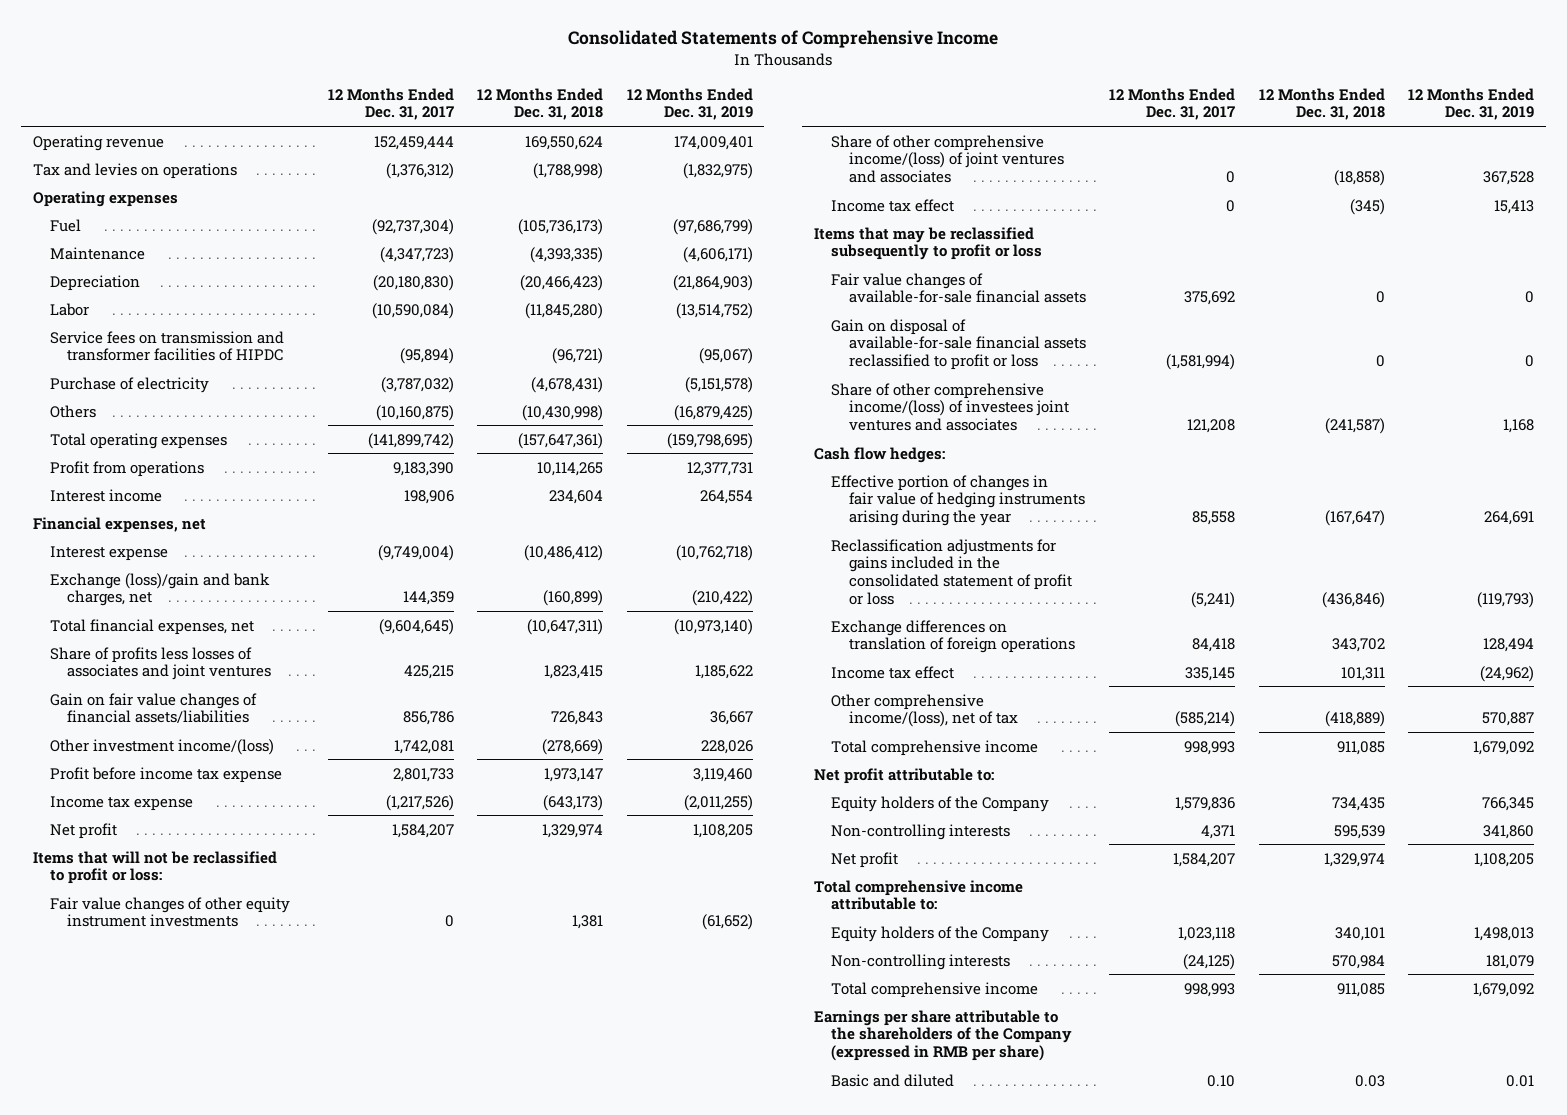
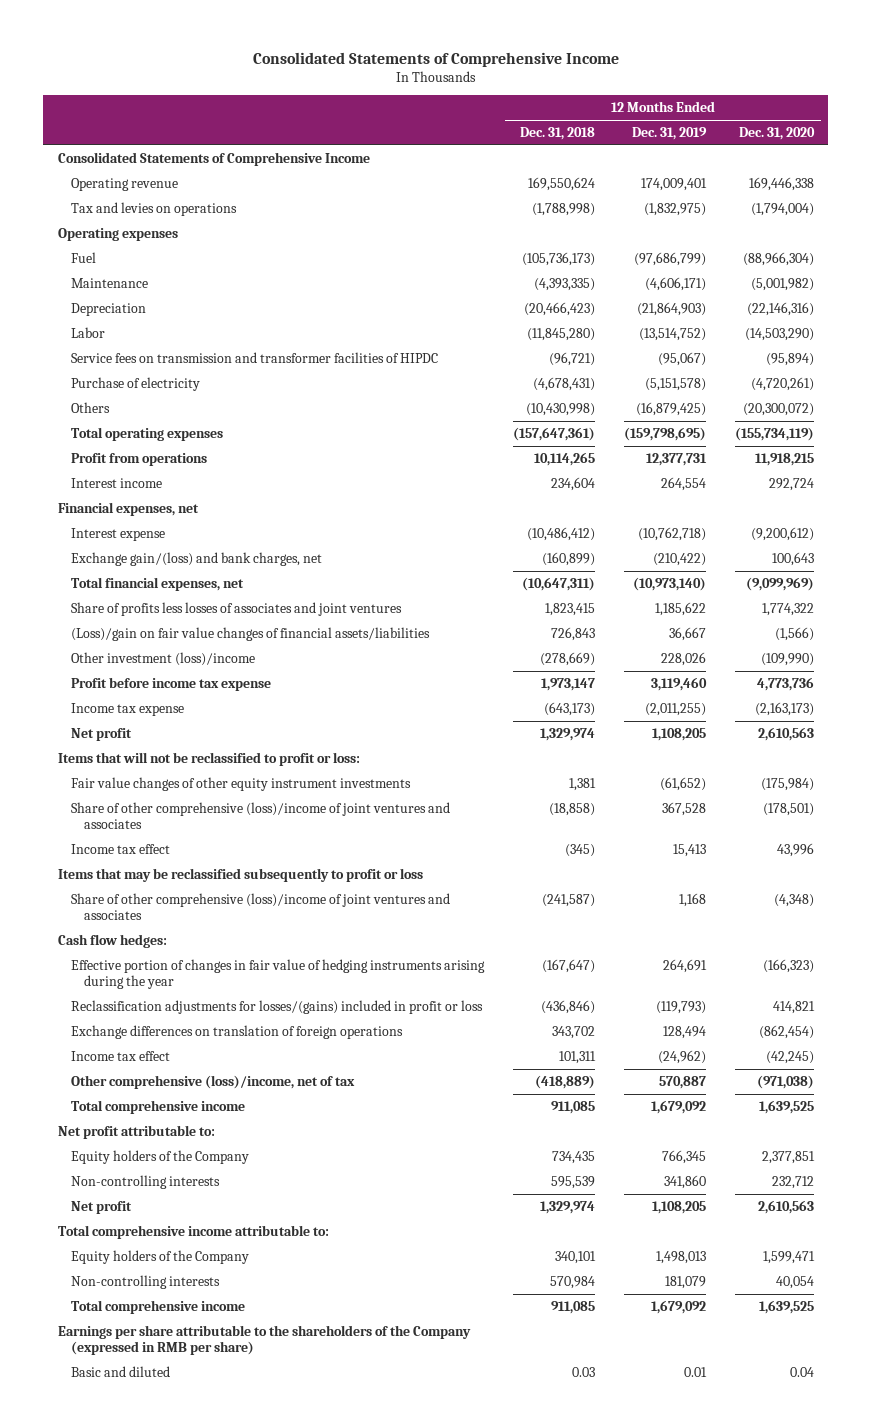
- | 12 Months Ended Dec. 31, 2017 | 12 Months Ended Dec. 31, 2018 | 12 Months Ended Dec. 31, 2019
+ | 12 Months Ended Dec. 31, 2018 | 12 Months Ended Dec. 31, 2019 | 12 Months Ended Dec. 31, 2020
+ Consolidated Statements of Comprehensive Income
- Exchange (loss)/gain and bank charges, net | 144,359 | (160,899) | (210,422)
+ Exchange gain/(loss) and bank charges, net | (160,899) | (210,422) | 100,643
- Gain on fair value changes of financial assets/liabilities | 856,786 | 726,843 | 36,667
- Other investment income/(loss) | 1,742,081 | (278,669) | 228,026
+ (Loss)/gain on fair value changes of financial assets/liabilities | 726,843 | 36,667 | (1,566)
+ Other investment (loss)/income | (278,669) | 228,026 | (109,990)
- Share of other comprehensive income/(loss) of joint ventures and associates | 0 | (18,858) | 367,528
+ Share of other comprehensive (loss)/income of joint ventures and associates | (18,858) | 367,528 | (178,501)
- Fair value changes of available-for-sale financial assets | 375,692 | 0 | 0
- Gain on disposal of available-for-sale financial assets reclassified to profit or loss | (1,581,994) | 0 | 0
- Share of other comprehensive income/(loss) of investees joint ventures and associates | 121,208 | (241,587) | 1,168
+ Share of other comprehensive (loss)/income of joint ventures and associates | (241,587) | 1,168 | (4,348)
- Reclassification adjustments for gains included in the consolidated statement of profit or loss | (5,241) | (436,846) | (119,793)
+ Reclassification adjustments for losses/(gains) included in profit or loss | (436,846) | (119,793) | 414,821
- Other comprehensive income/(loss), net of tax | (585,214) | (418,889) | 570,887
+ Other comprehensive (loss)/income, net of tax | (418,889) | 570,887 | (971,038)

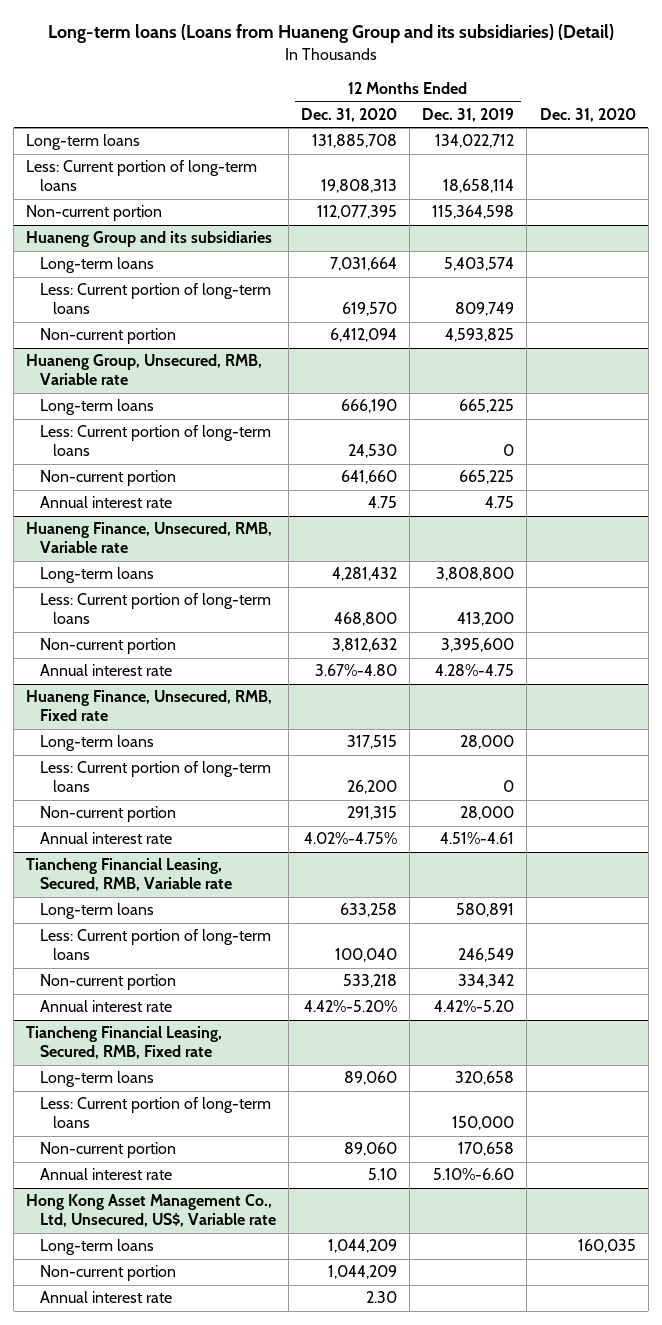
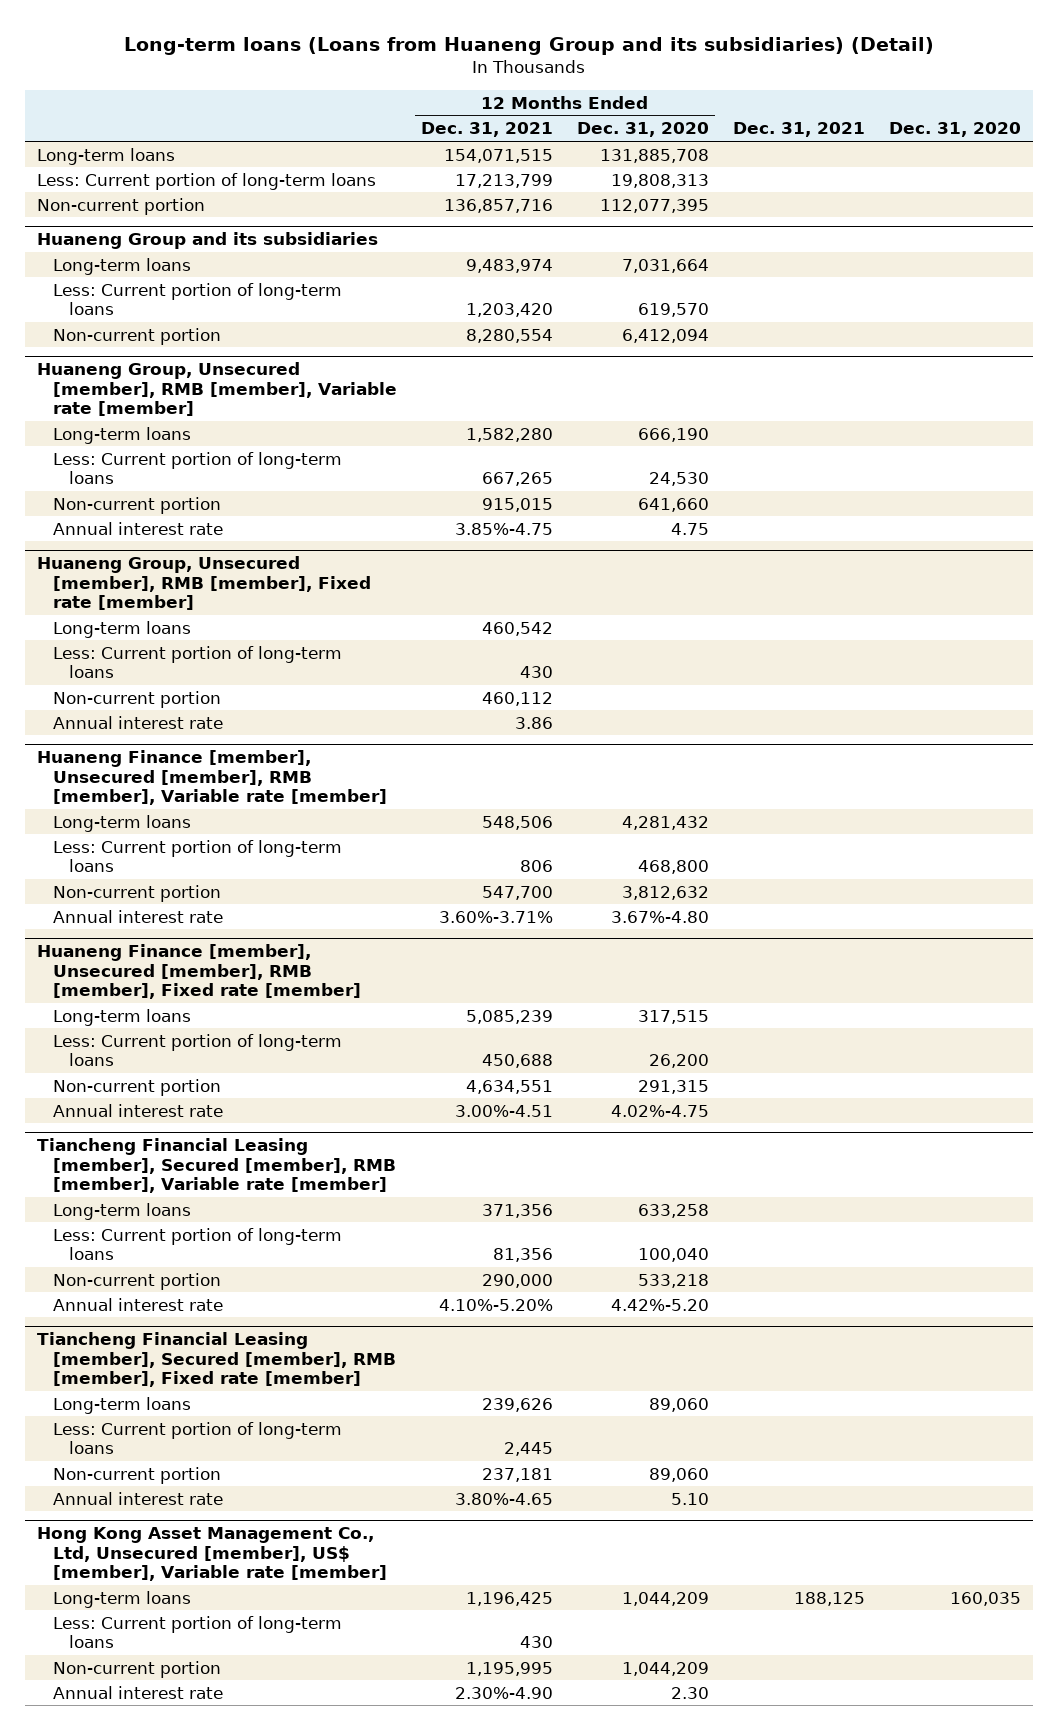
- | 12 Months Ended Dec. 31, 2020 | 12 Months Ended Dec. 31, 2019 | Dec. 31, 2020
+ | 12 Months Ended Dec. 31, 2021 | 12 Months Ended Dec. 31, 2020 | Dec. 31, 2021 | Dec. 31, 2020
- Huaneng Group, Unsecured, RMB, Variable rate
+ Huaneng Group, Unsecured [member], RMB [member], Variable rate [member]
- Huaneng Finance, Unsecured, RMB, Variable rate
+ Huaneng Group, Unsecured [member], RMB [member], Fixed rate [member]
+ Long-term loans | 460,542 | | |
+ Less: Current portion of long-term loans | 430 | | |
+ Non-current portion | 460,112 | | |
+ Annual interest rate | 3.86 | | |
+ Huaneng Finance [member], Unsecured [member], RMB [member], Variable rate [member]
- Huaneng Finance, Unsecured, RMB, Fixed rate
+ Huaneng Finance [member], Unsecured [member], RMB [member], Fixed rate [member]
- Annual interest rate | 4.02%-4.75% | 4.51%-4.61 |
- Tiancheng Financial Leasing, Secured, RMB, Variable rate
+ Annual interest rate | 3.00%-4.51 | 4.02%-4.75 | |
+ Tiancheng Financial Leasing [member], Secured [member], RMB [member], Variable rate [member]
- Annual interest rate | 4.42%-5.20% | 4.42%-5.20 |
- Tiancheng Financial Leasing, Secured, RMB, Fixed rate
+ Annual interest rate | 4.10%-5.20% | 4.42%-5.20 | |
+ Tiancheng Financial Leasing [member], Secured [member], RMB [member], Fixed rate [member]
- Hong Kong Asset Management Co., Ltd, Unsecured, US$, Variable rate
+ Hong Kong Asset Management Co., Ltd, Unsecured [member], US$ [member], Variable rate [member]
+ Less: Current portion of long-term loans | 430 | | |

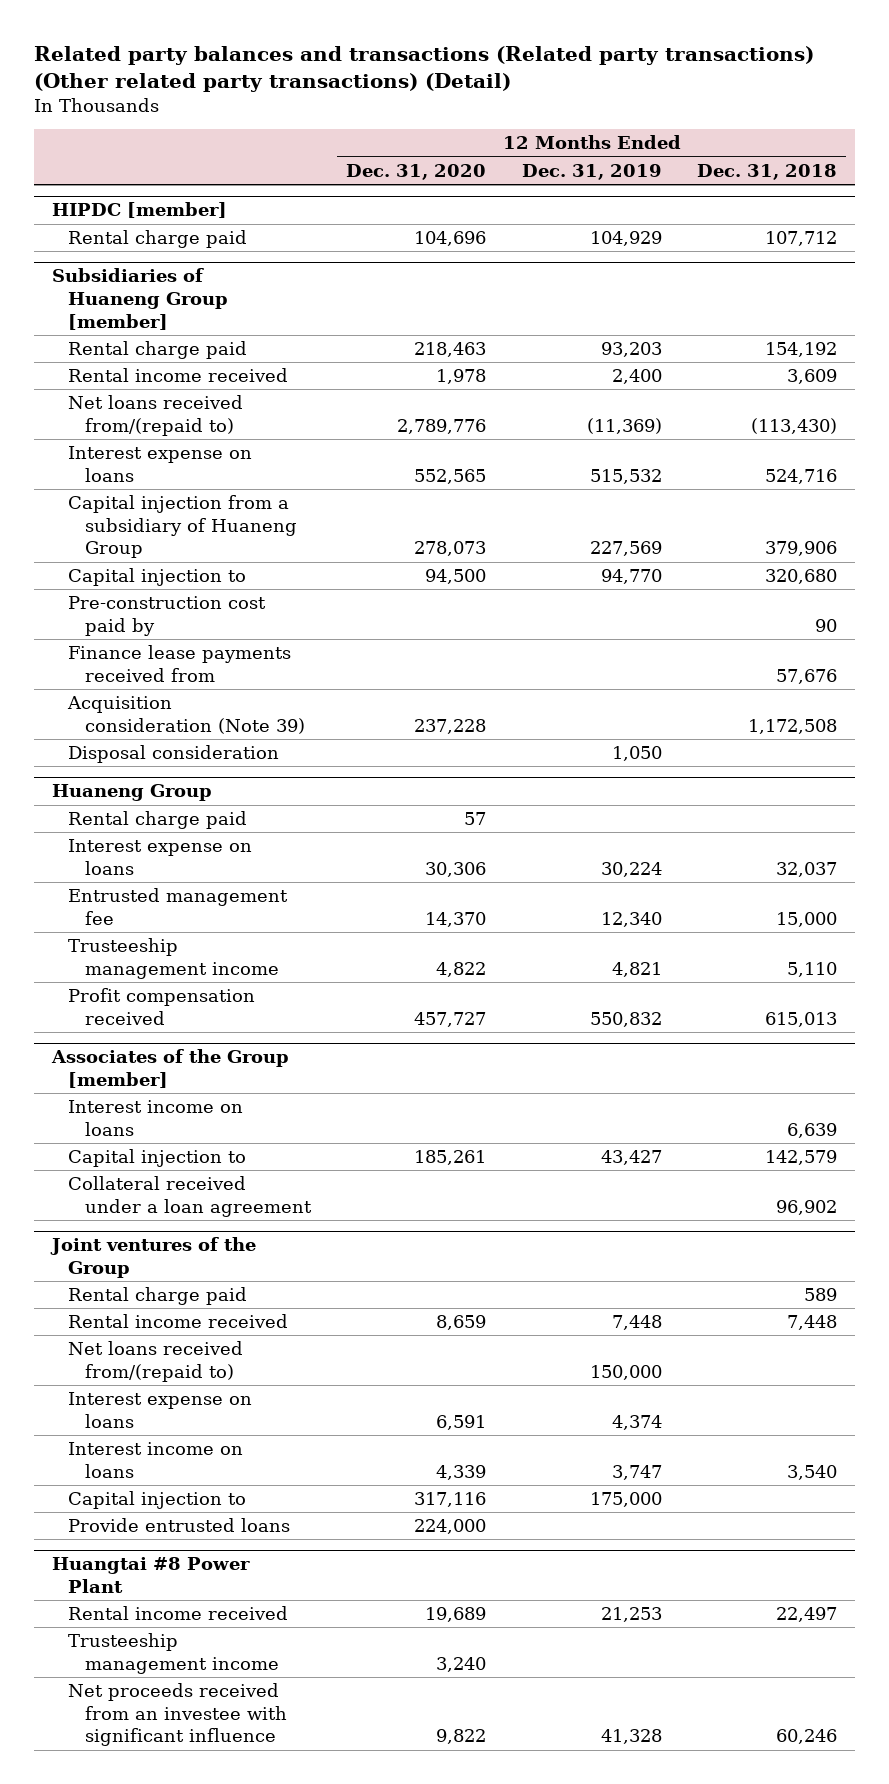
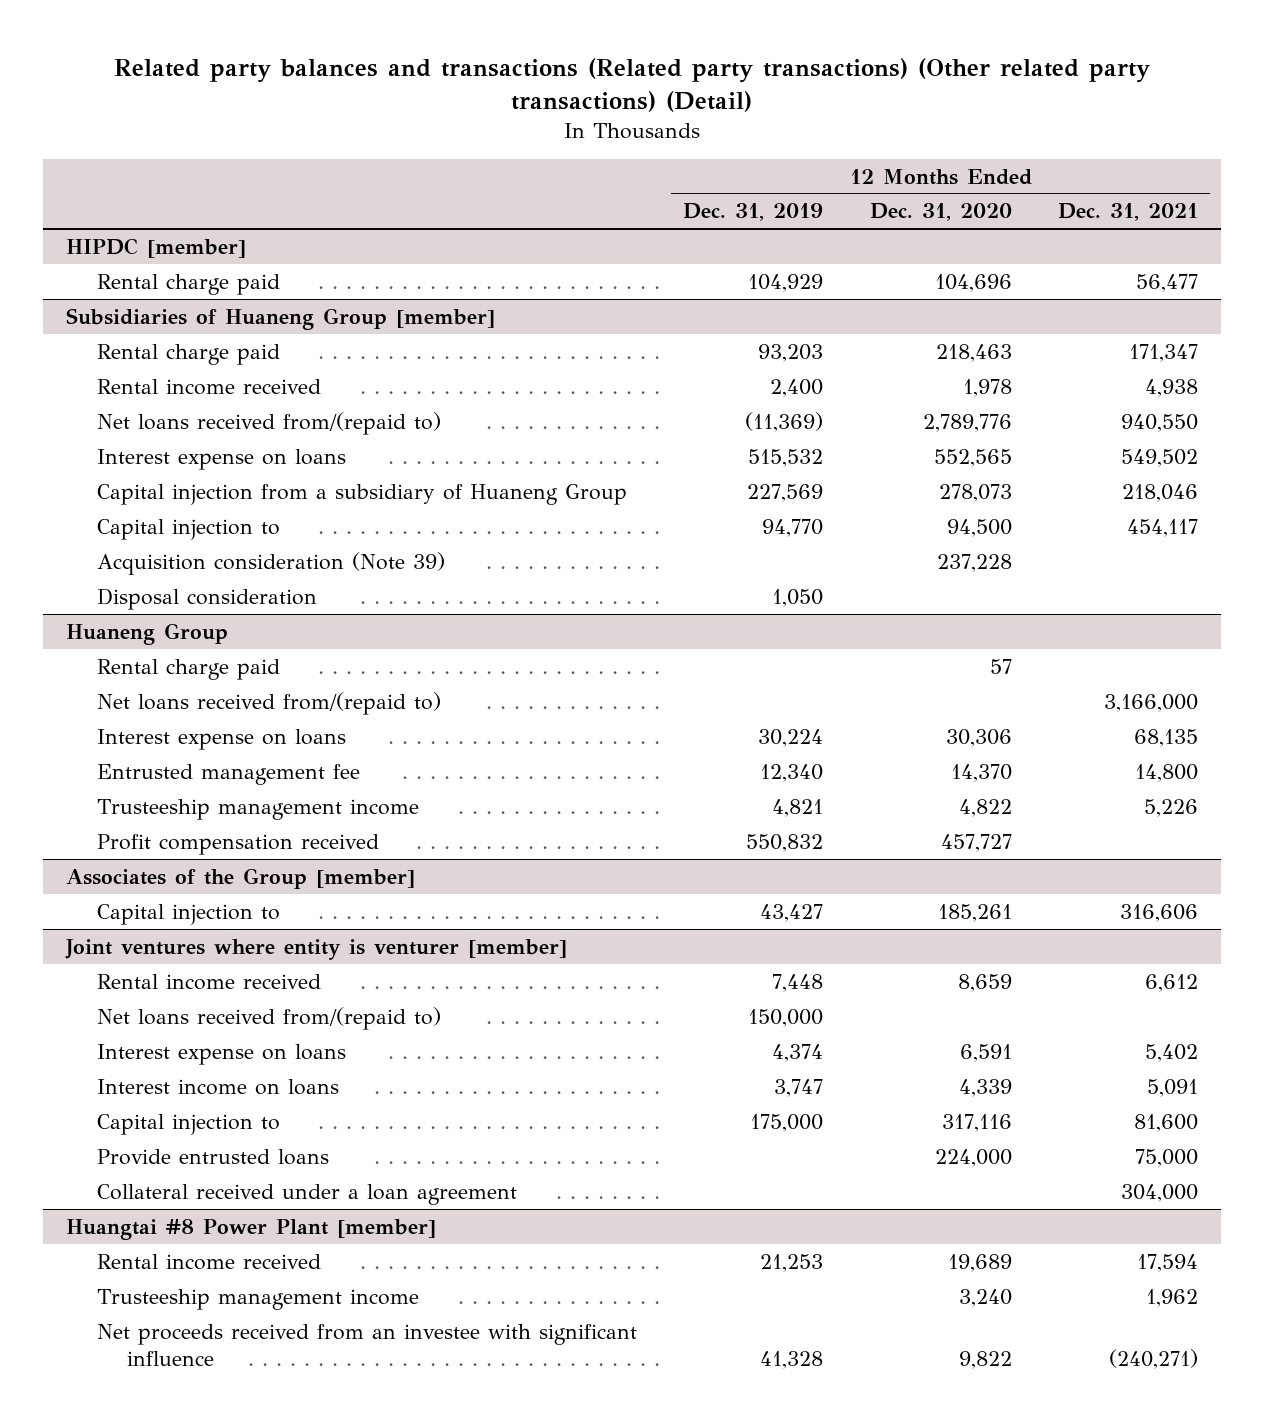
- | 12 Months Ended Dec. 31, 2020 | 12 Months Ended Dec. 31, 2019 | 12 Months Ended Dec. 31, 2018
+ | 12 Months Ended Dec. 31, 2019 | 12 Months Ended Dec. 31, 2020 | 12 Months Ended Dec. 31, 2021
@ Subsidiaries of Huaneng Group [member]
- Pre-construction cost paid by | | | 90
- Finance lease payments received from | | | 57,676
@ Huaneng Group
+ Net loans received from/(repaid to) | | | 3,166,000
@ Associates of the Group [member]
- Interest income on loans | | | 6,639
- Collateral received under a loan agreement | | | 96,902
- Joint ventures of the Group
- Rental charge paid | | | 589
+ Joint ventures where entity is venturer [member]
- Huangtai #8 Power Plant
+ Collateral received under a loan agreement | | | 304,000
+ Huangtai #8 Power Plant [member]

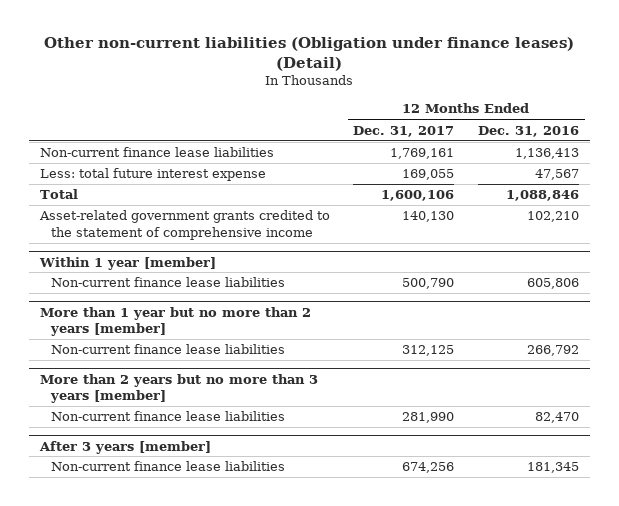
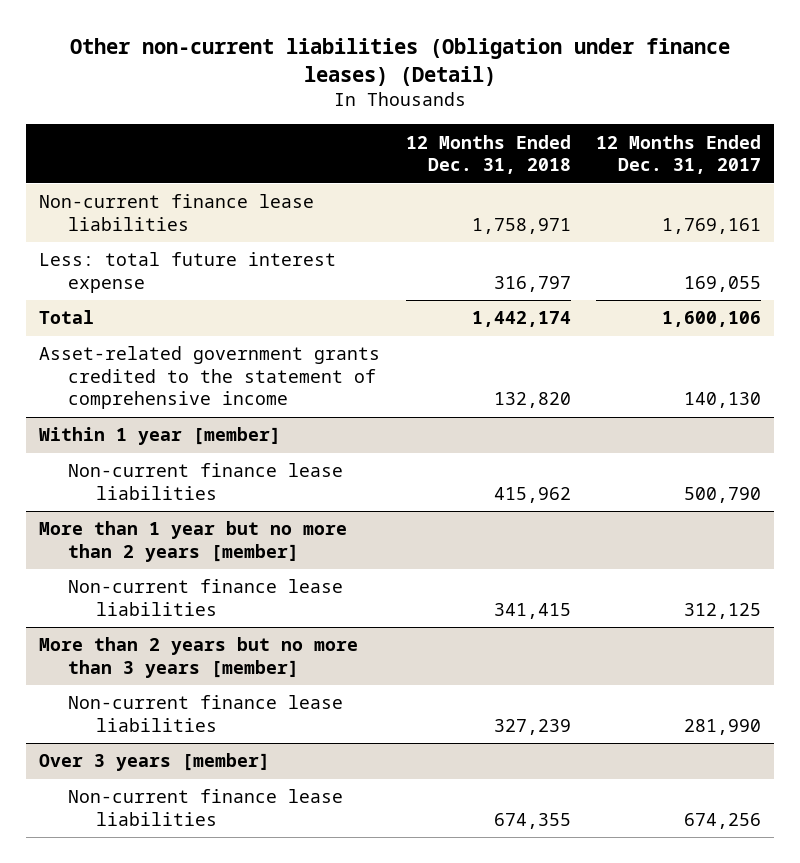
- | 12 Months Ended Dec. 31, 2017 | 12 Months Ended Dec. 31, 2016
+ | 12 Months Ended Dec. 31, 2018 | 12 Months Ended Dec. 31, 2017
- After 3 years [member]
+ Over 3 years [member]

